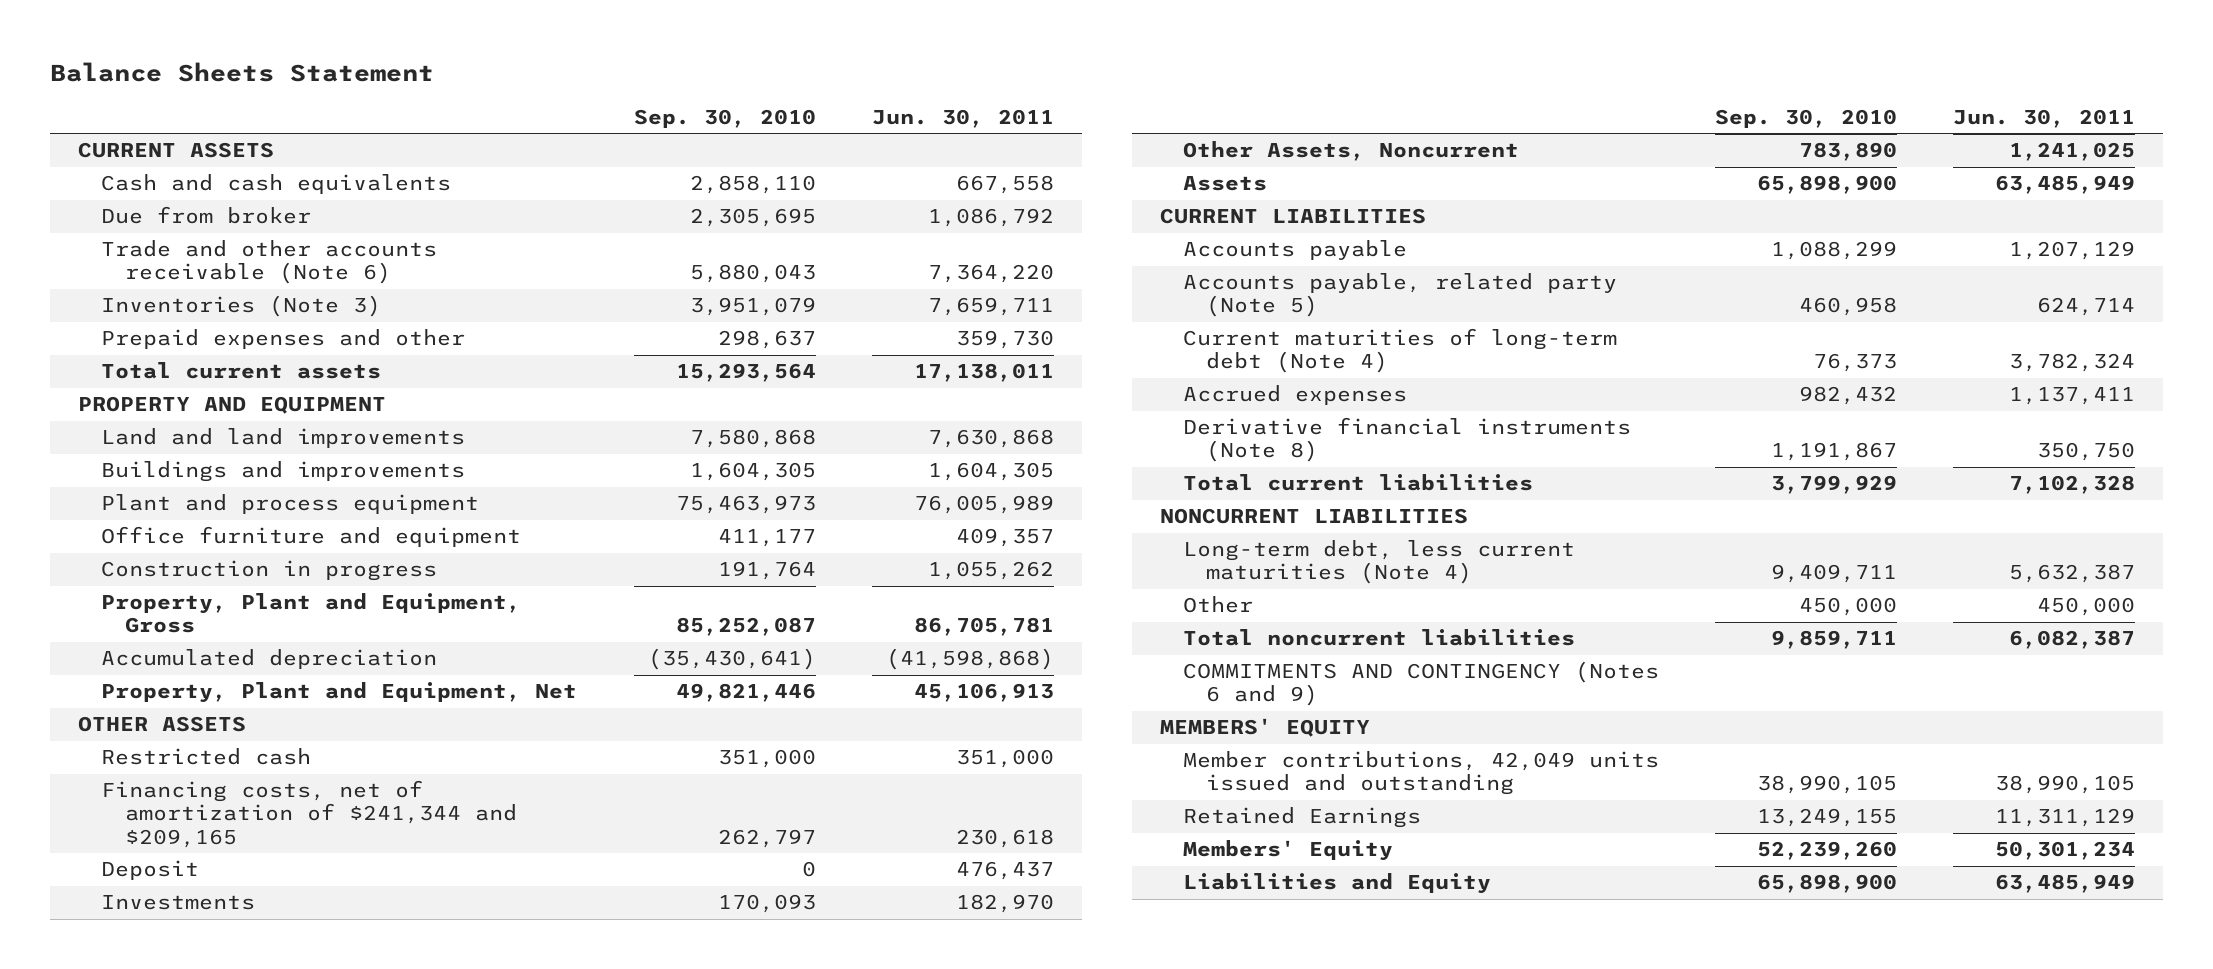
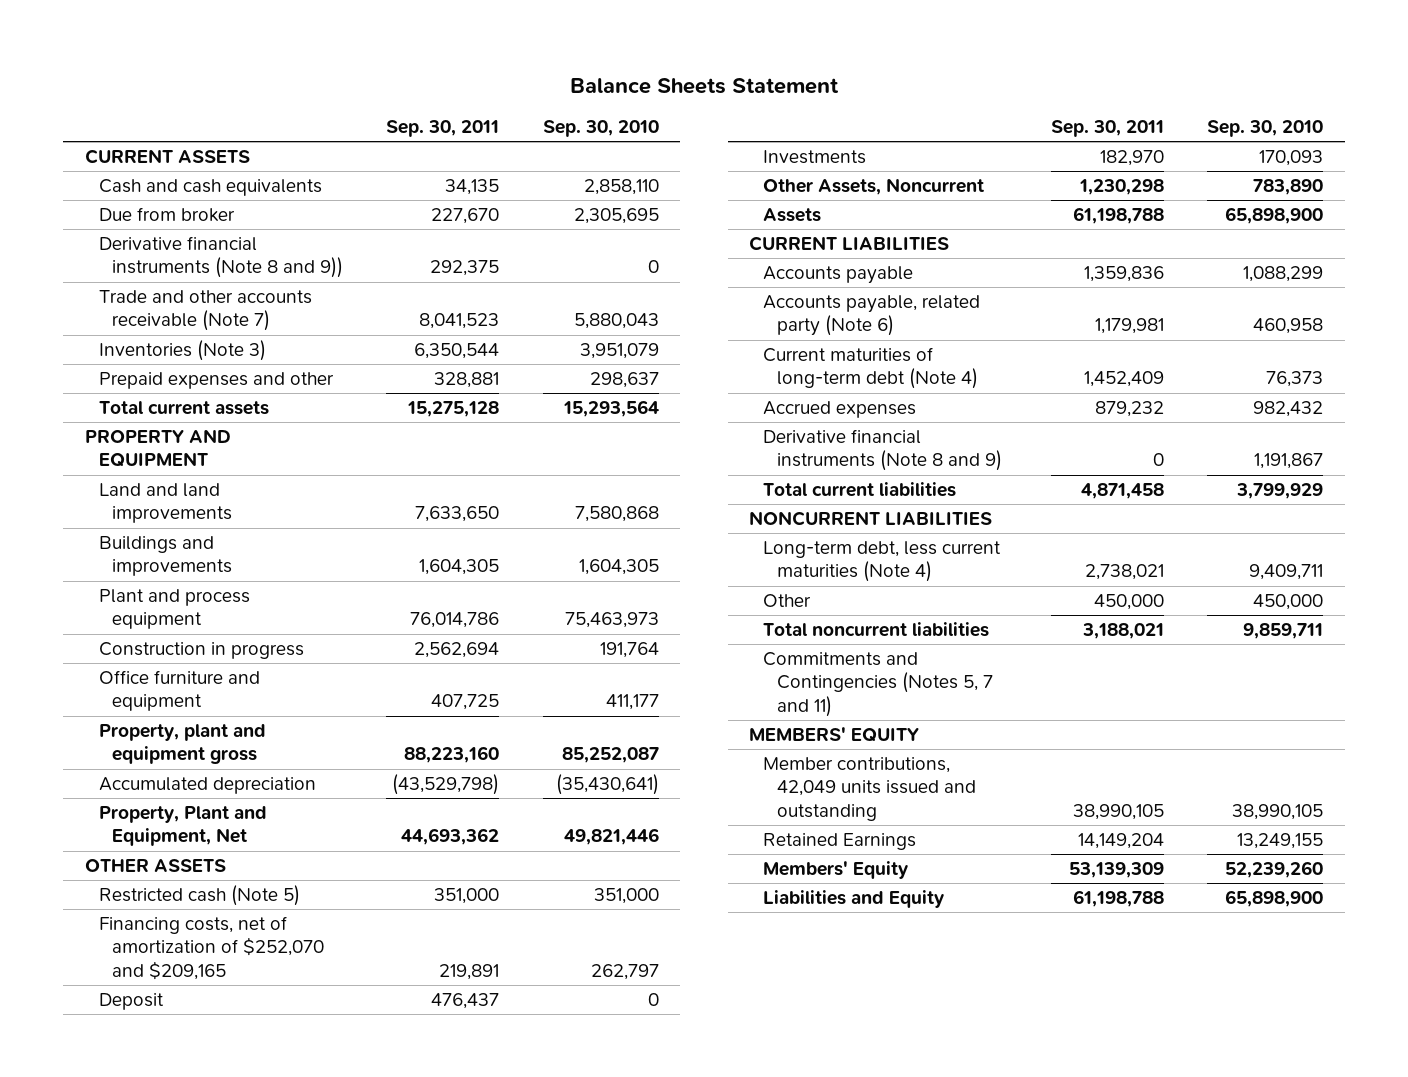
- | Sep. 30, 2010 | Jun. 30, 2011
+ | Sep. 30, 2011 | Sep. 30, 2010
- Trade and other accounts receivable (Note 6) | 5,880,043 | 7,364,220
+ Derivative financial instruments (Note 8 and 9)) | 292,375 | 0
+ Trade and other accounts receivable (Note 7) | 8,041,523 | 5,880,043
- Property, Plant and Equipment, Gross | 85,252,087 | 86,705,781
moved down: Office furniture and equipment | 407,725 | 411,177
+ Property, plant and equipment gross | 88,223,160 | 85,252,087
- Restricted cash | 351,000 | 351,000
- Financing costs, net of amortization of $241,344 and $209,165 | 262,797 | 230,618
+ Restricted cash (Note 5) | 351,000 | 351,000
+ Financing costs, net of amortization of $252,070 and $209,165 | 219,891 | 262,797
- Accounts payable, related party (Note 5) | 460,958 | 624,714
+ Accounts payable, related party (Note 6) | 1,179,981 | 460,958
- Derivative financial instruments (Note 8) | 1,191,867 | 350,750
+ Derivative financial instruments (Note 8 and 9) | 0 | 1,191,867
- COMMITMENTS AND CONTINGENCY (Notes 6 and 9)
+ Commitments and Contingencies (Notes 5, 7 and 11)

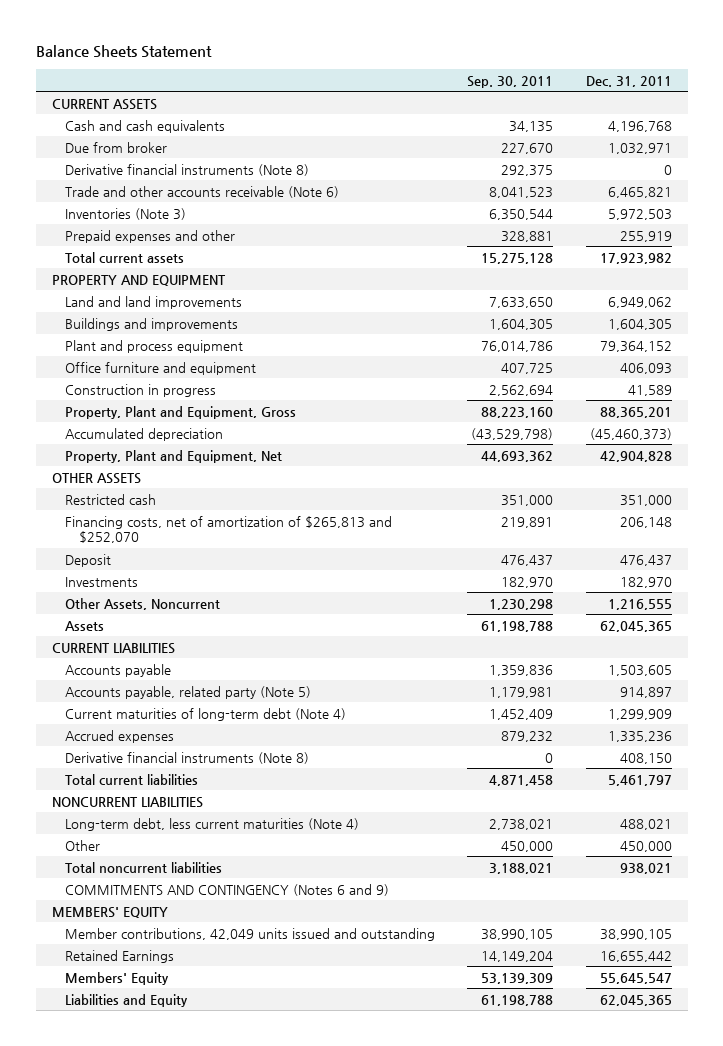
- | Sep. 30, 2011 | Sep. 30, 2010
+ | Sep. 30, 2011 | Dec. 31, 2011
- Derivative financial instruments (Note 8 and 9)) | 292,375 | 0
- Trade and other accounts receivable (Note 7) | 8,041,523 | 5,880,043
+ Derivative financial instruments (Note 8) | 292,375 | 0
+ Trade and other accounts receivable (Note 6) | 8,041,523 | 6,465,821
- Property, plant and equipment gross | 88,223,160 | 85,252,087
moved down: Construction in progress | 2,562,694 | 41,589
+ Property, Plant and Equipment, Gross | 88,223,160 | 88,365,201
- Restricted cash (Note 5) | 351,000 | 351,000
- Financing costs, net of amortization of $252,070 and $209,165 | 219,891 | 262,797
+ Restricted cash | 351,000 | 351,000
+ Financing costs, net of amortization of $265,813 and $252,070 | 219,891 | 206,148
- Accounts payable, related party (Note 6) | 1,179,981 | 460,958
+ Accounts payable, related party (Note 5) | 1,179,981 | 914,897
- Derivative financial instruments (Note 8 and 9) | 0 | 1,191,867
+ Derivative financial instruments (Note 8) | 0 | 408,150
- Commitments and Contingencies (Notes 5, 7 and 11)
+ COMMITMENTS AND CONTINGENCY (Notes 6 and 9)

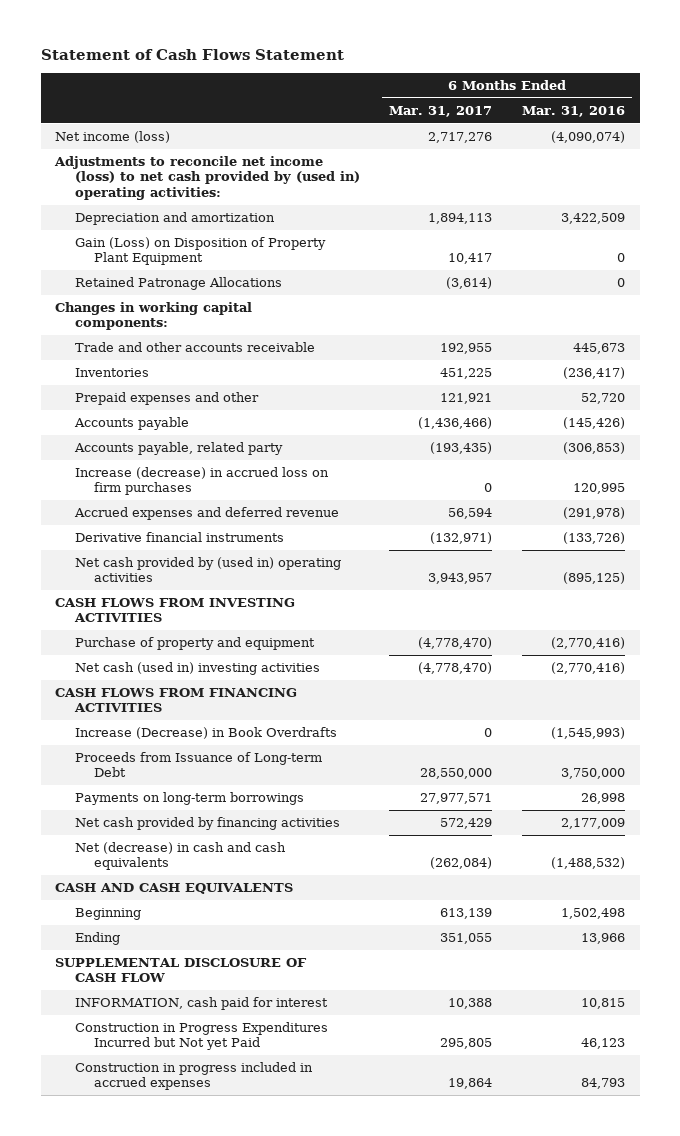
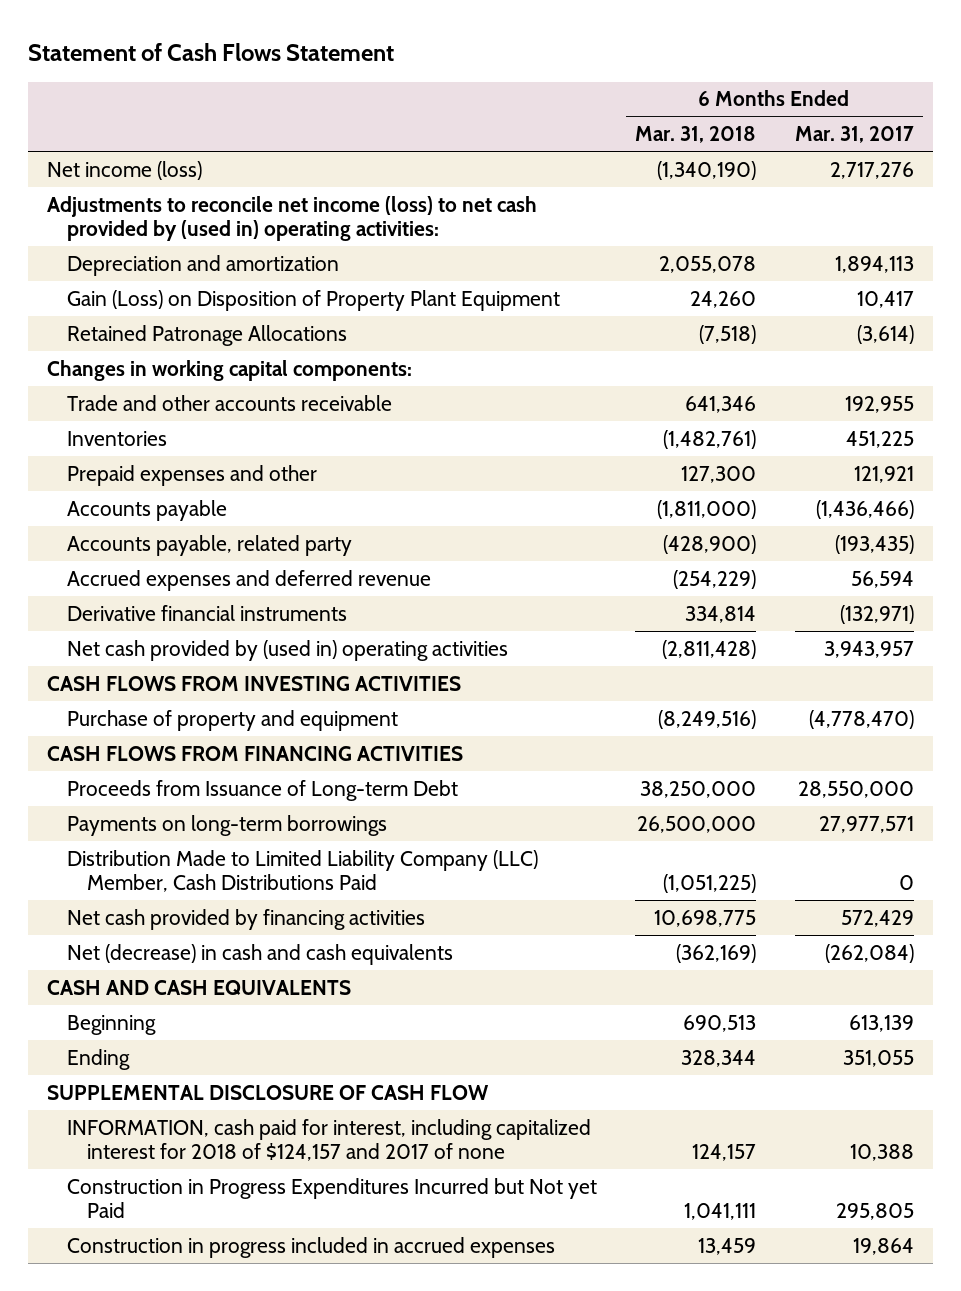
- | 6 Months Ended Mar. 31, 2017 | 6 Months Ended Mar. 31, 2016
+ | 6 Months Ended Mar. 31, 2018 | 6 Months Ended Mar. 31, 2017
- Increase (decrease) in accrued loss on firm purchases | 0 | 120,995
- Net cash (used in) investing activities | (4,778,470) | (2,770,416)
- Increase (Decrease) in Book Overdrafts | 0 | (1,545,993)
+ Distribution Made to Limited Liability Company (LLC) Member, Cash Distributions Paid | (1,051,225) | 0
- INFORMATION, cash paid for interest | 10,388 | 10,815
+ INFORMATION, cash paid for interest, including capitalized interest for 2018 of $124,157 and 2017 of none | 124,157 | 10,388

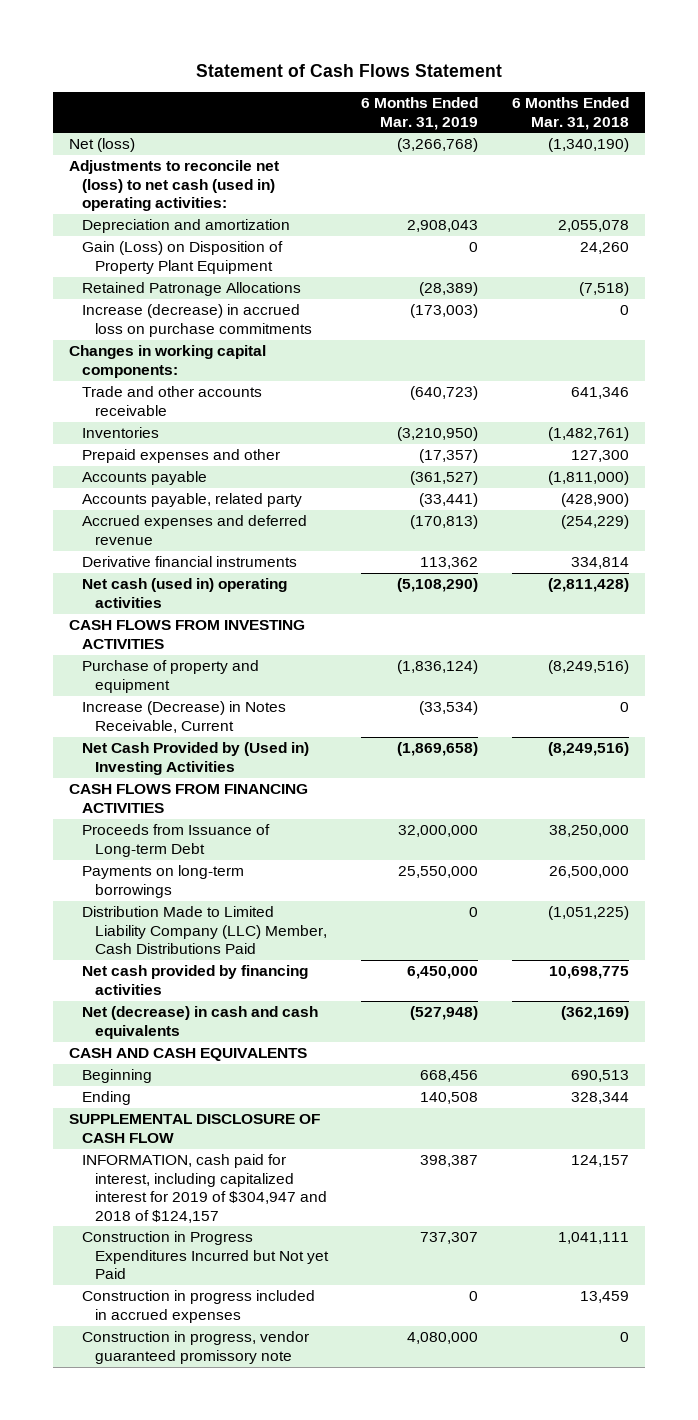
- | 6 Months Ended Mar. 31, 2018 | 6 Months Ended Mar. 31, 2017
+ | 6 Months Ended Mar. 31, 2019 | 6 Months Ended Mar. 31, 2018
- Net income (loss) | (1,340,190) | 2,717,276
- Adjustments to reconcile net income (loss) to net cash provided by (used in) operating activities:
+ Net (loss) | (3,266,768) | (1,340,190)
+ Adjustments to reconcile net (loss) to net cash (used in) operating activities:
+ Increase (decrease) in accrued loss on purchase commitments | (173,003) | 0
- Net cash provided by (used in) operating activities | (2,811,428) | 3,943,957
+ Net cash (used in) operating activities | (5,108,290) | (2,811,428)
+ Increase (Decrease) in Notes Receivable, Current | (33,534) | 0
+ Net Cash Provided by (Used in) Investing Activities | (1,869,658) | (8,249,516)
- INFORMATION, cash paid for interest, including capitalized interest for 2018 of $124,157 and 2017 of none | 124,157 | 10,388
+ INFORMATION, cash paid for interest, including capitalized interest for 2019 of $304,947 and 2018 of $124,157 | 398,387 | 124,157
+ Construction in progress, vendor guaranteed promissory note | 4,080,000 | 0

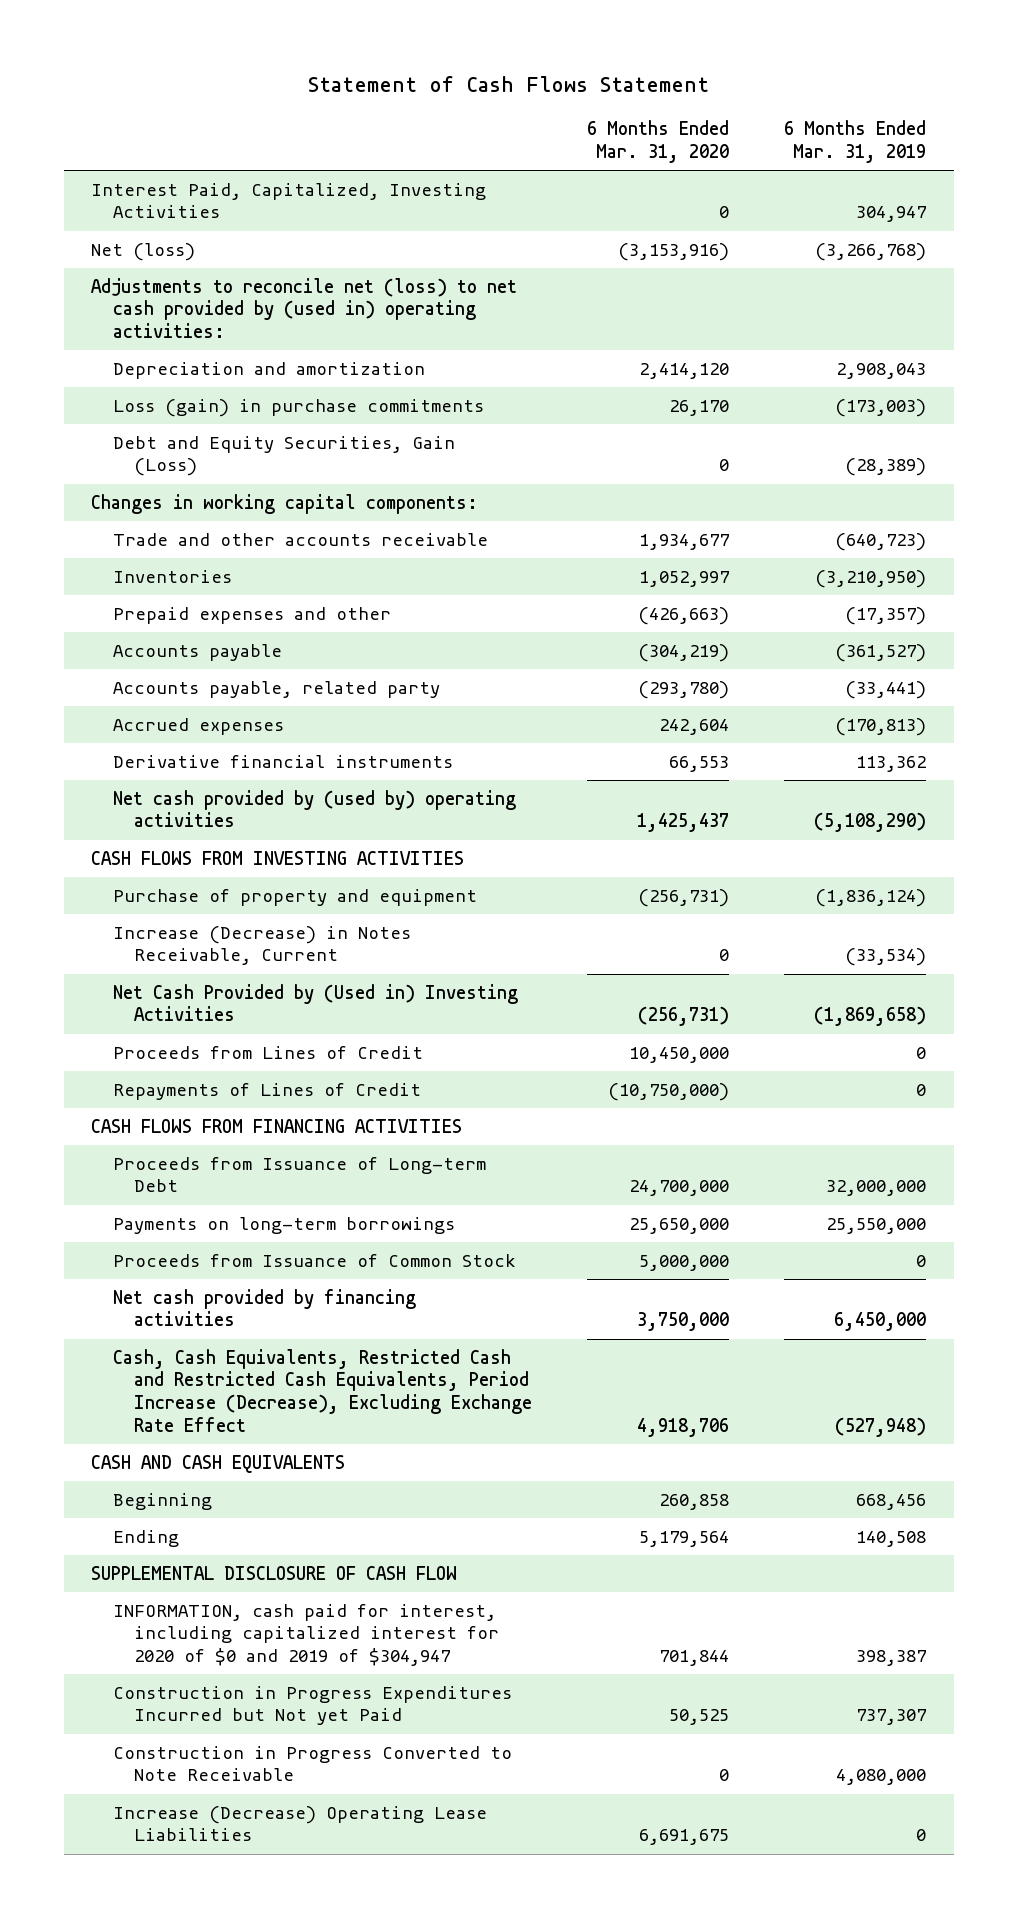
- | 6 Months Ended Mar. 31, 2019 | 6 Months Ended Mar. 31, 2018
+ | 6 Months Ended Mar. 31, 2020 | 6 Months Ended Mar. 31, 2019
+ Interest Paid, Capitalized, Investing Activities | 0 | 304,947
- Adjustments to reconcile net (loss) to net cash (used in) operating activities:
+ Adjustments to reconcile net (loss) to net cash provided by (used in) operating activities:
- Gain (Loss) on Disposition of Property Plant Equipment | 0 | 24,260
- Retained Patronage Allocations | (28,389) | (7,518)
- Increase (decrease) in accrued loss on purchase commitments | (173,003) | 0
+ Loss (gain) in purchase commitments | 26,170 | (173,003)
+ Debt and Equity Securities, Gain (Loss) | 0 | (28,389)
- Accrued expenses and deferred revenue | (170,813) | (254,229)
+ Accrued expenses | 242,604 | (170,813)
- Net cash (used in) operating activities | (5,108,290) | (2,811,428)
+ Net cash provided by (used by) operating activities | 1,425,437 | (5,108,290)
+ Proceeds from Lines of Credit | 10,450,000 | 0
+ Repayments of Lines of Credit | (10,750,000) | 0
- Distribution Made to Limited Liability Company (LLC) Member, Cash Distributions Paid | 0 | (1,051,225)
+ Proceeds from Issuance of Common Stock | 5,000,000 | 0
- Net (decrease) in cash and cash equivalents | (527,948) | (362,169)
+ Cash, Cash Equivalents, Restricted Cash and Restricted Cash Equivalents, Period Increase (Decrease), Excluding Exchange Rate Effect | 4,918,706 | (527,948)
- INFORMATION, cash paid for interest, including capitalized interest for 2019 of $304,947 and 2018 of $124,157 | 398,387 | 124,157
+ INFORMATION, cash paid for interest, including capitalized interest for 2020 of $0 and 2019 of $304,947 | 701,844 | 398,387
- Construction in progress included in accrued expenses | 0 | 13,459
- Construction in progress, vendor guaranteed promissory note | 4,080,000 | 0
+ Construction in Progress Converted to Note Receivable | 0 | 4,080,000
+ Increase (Decrease) Operating Lease Liabilities | 6,691,675 | 0

